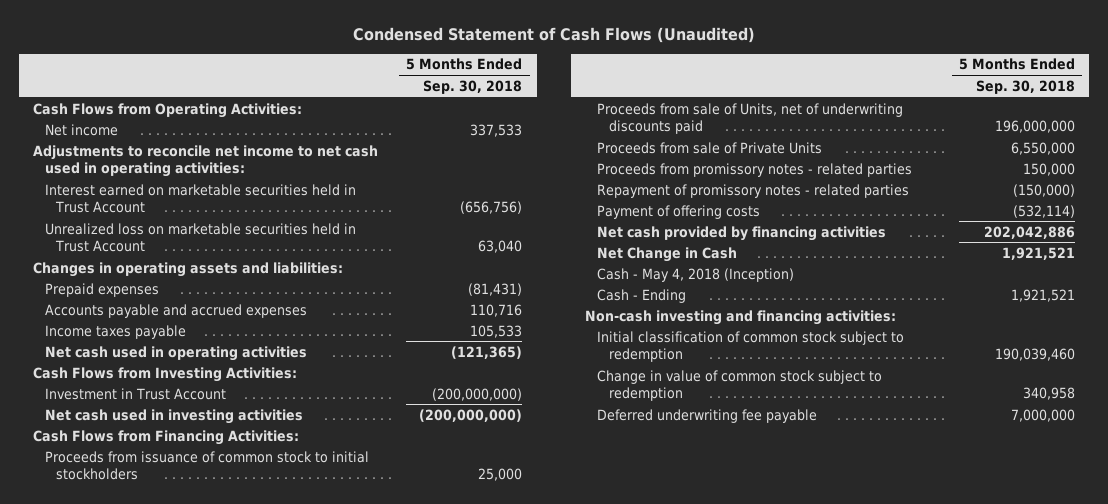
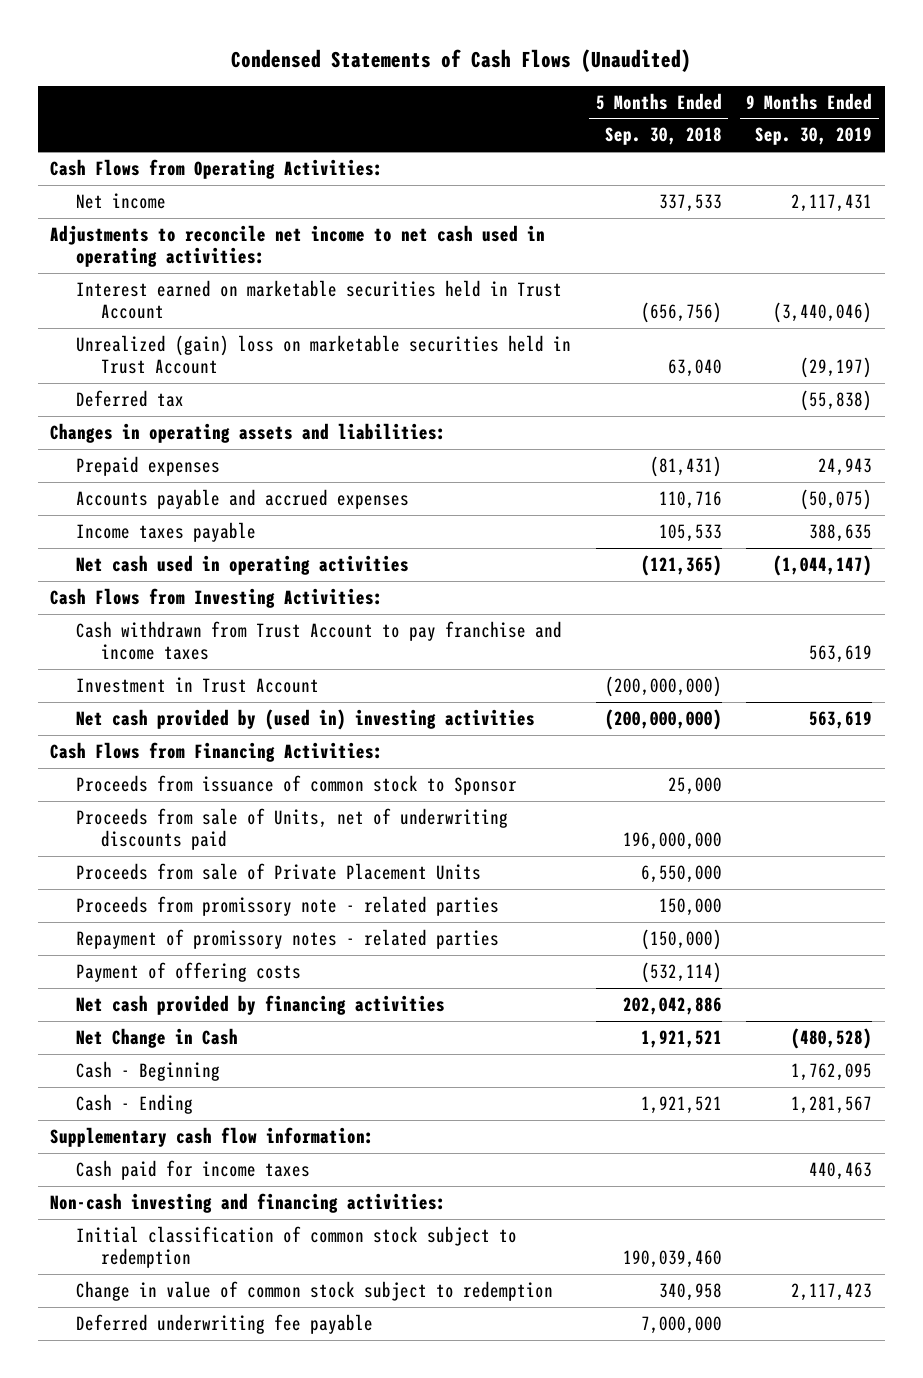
- Condensed Statement of Cash Flows (Unaudited)
+ Condensed Statements of Cash Flows (Unaudited)
- | 5 Months Ended Sep. 30, 2018
+ | 5 Months Ended Sep. 30, 2018 | 9 Months Ended Sep. 30, 2019
- Unrealized loss on marketable securities held in Trust Account | 63,040
+ Unrealized (gain) loss on marketable securities held in Trust Account | 63,040 | (29,197)
+ Deferred tax | | (55,838)
+ Cash withdrawn from Trust Account to pay franchise and income taxes | | 563,619
- Net cash used in investing activities | (200,000,000)
+ Net cash provided by (used in) investing activities | (200,000,000) | 563,619
- Proceeds from issuance of common stock to initial stockholders | 25,000
+ Proceeds from issuance of common stock to Sponsor | 25,000 |
- Proceeds from sale of Private Units | 6,550,000
- Proceeds from promissory notes - related parties | 150,000
+ Proceeds from sale of Private Placement Units | 6,550,000 |
+ Proceeds from promissory note - related parties | 150,000 |
- Cash - May 4, 2018 (Inception)
+ Cash - Beginning | | 1,762,095
+ Supplementary cash flow information:
+ Cash paid for income taxes | | 440,463

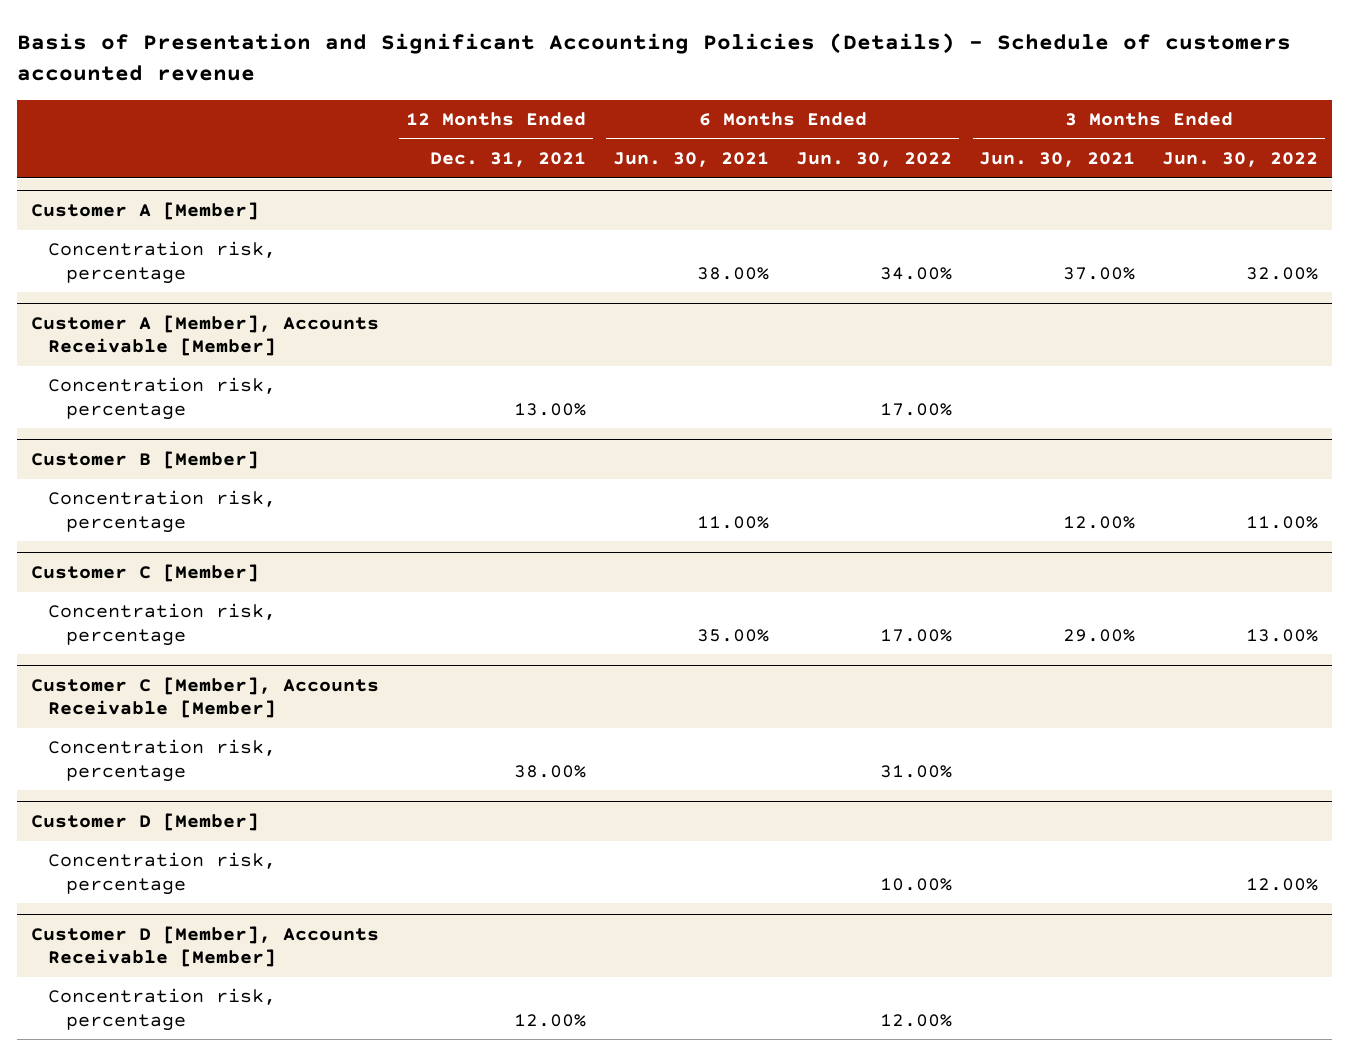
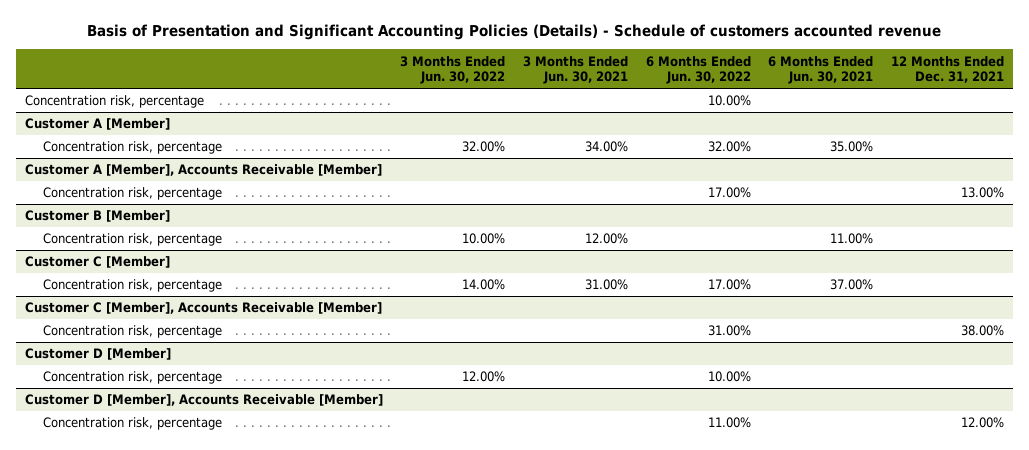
- | 12 Months Ended Dec. 31, 2021 | 6 Months Ended Jun. 30, 2021 | 6 Months Ended Jun. 30, 2022 | 3 Months Ended Jun. 30, 2021 | 3 Months Ended Jun. 30, 2022
+ | 3 Months Ended Jun. 30, 2022 | 3 Months Ended Jun. 30, 2021 | 6 Months Ended Jun. 30, 2022 | 6 Months Ended Jun. 30, 2021 | 12 Months Ended Dec. 31, 2021
+ Concentration risk, percentage | | | 10.00% | |
@ Customer A [Member]
- Concentration risk, percentage | | 38.00% | 34.00% | 37.00% | 32.00%
+ Concentration risk, percentage | 32.00% | 34.00% | 32.00% | 35.00% |
@ Customer B [Member]
- Concentration risk, percentage | | 11.00% | | 12.00% | 11.00%
+ Concentration risk, percentage | 10.00% | 12.00% | | 11.00% |
@ Customer C [Member]
- Concentration risk, percentage | | 35.00% | 17.00% | 29.00% | 13.00%
+ Concentration risk, percentage | 14.00% | 31.00% | 17.00% | 37.00% |
@ Customer D [Member], Accounts Receivable [Member]
- Concentration risk, percentage | 12.00% | | 12.00% | |
+ Concentration risk, percentage | | | 11.00% | | 12.00%

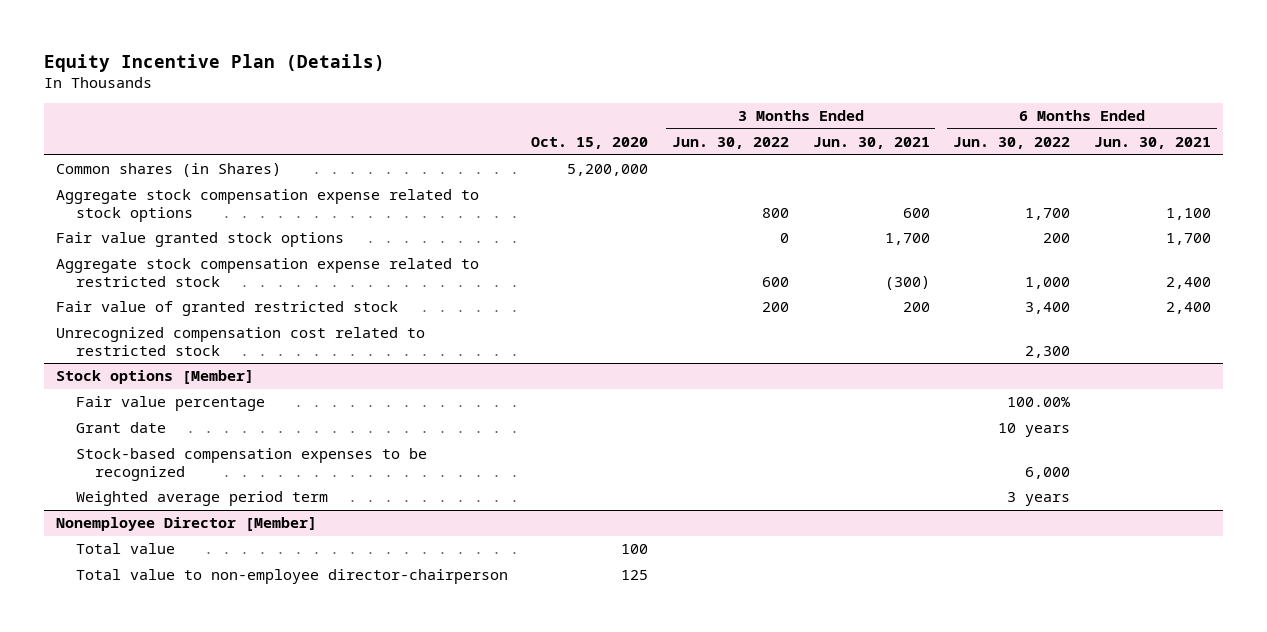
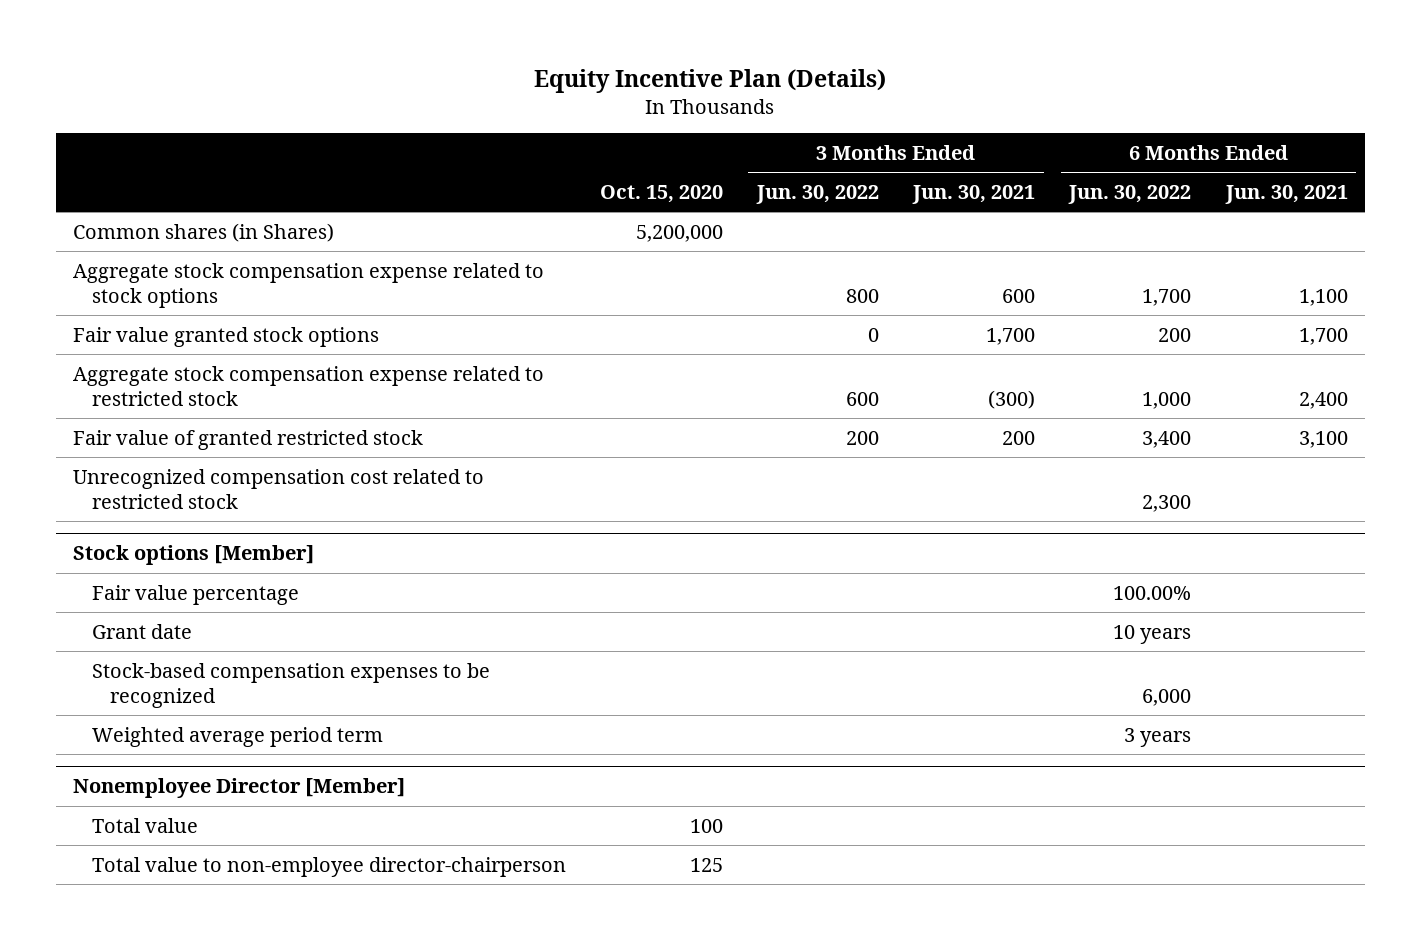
- Fair value of granted restricted stock | | 200 | 200 | 3,400 | 2,400
+ Fair value of granted restricted stock | | 200 | 200 | 3,400 | 3,100

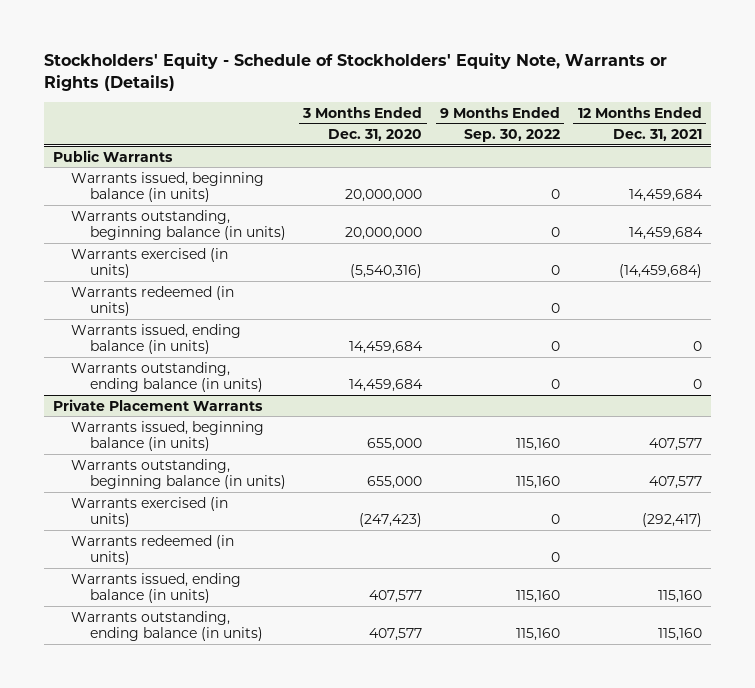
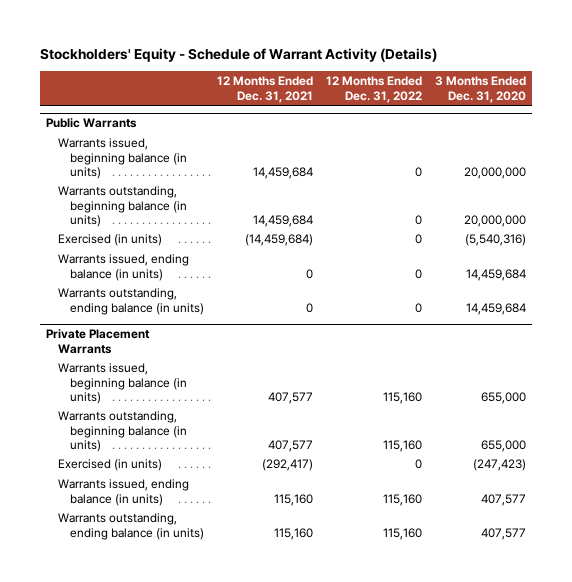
- Stockholders' Equity - Schedule of Stockholders' Equity Note, Warrants or Rights (Details)
+ Stockholders' Equity - Schedule of Warrant Activity (Details)
- | 3 Months Ended Dec. 31, 2020 | 9 Months Ended Sep. 30, 2022 | 12 Months Ended Dec. 31, 2021
+ | 12 Months Ended Dec. 31, 2021 | 12 Months Ended Dec. 31, 2022 | 3 Months Ended Dec. 31, 2020
@ Public Warrants
- Warrants exercised (in units) | (5,540,316) | 0 | (14,459,684)
- Warrants redeemed (in units) | | 0 |
+ Exercised (in units) | (14,459,684) | 0 | (5,540,316)
@ Private Placement Warrants
- Warrants exercised (in units) | (247,423) | 0 | (292,417)
- Warrants redeemed (in units) | | 0 |
+ Exercised (in units) | (292,417) | 0 | (247,423)

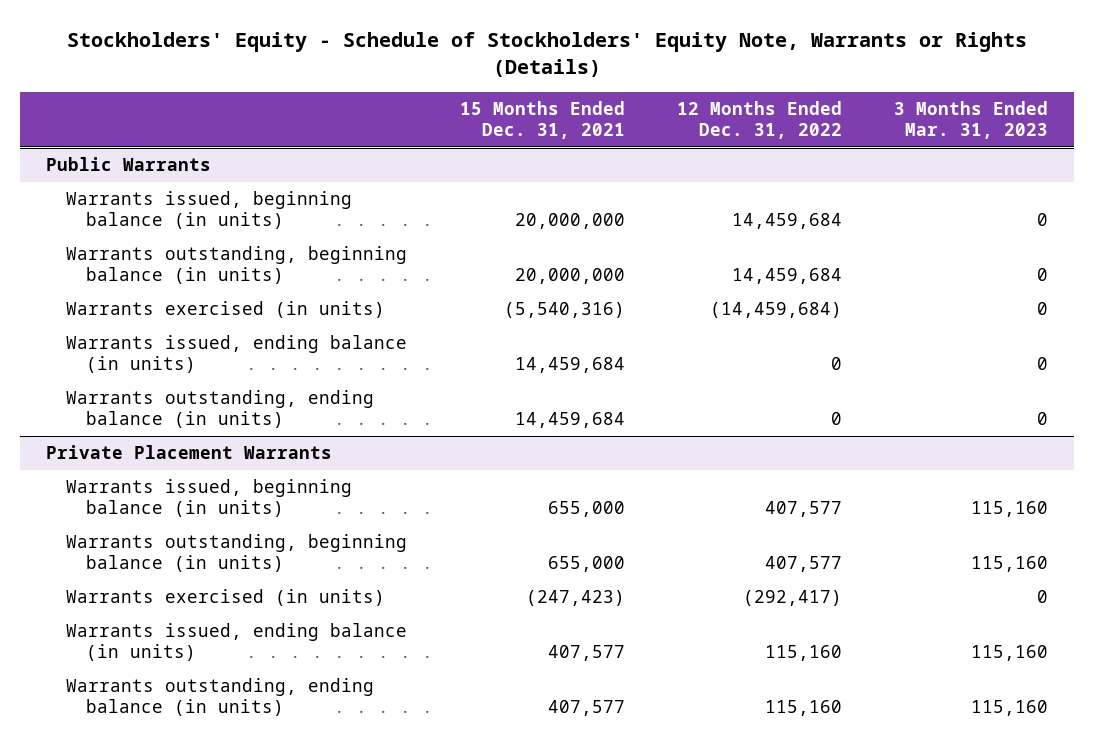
- Stockholders' Equity - Schedule of Warrant Activity (Details)
+ Stockholders' Equity - Schedule of Stockholders' Equity Note, Warrants or Rights (Details)
- | 12 Months Ended Dec. 31, 2021 | 12 Months Ended Dec. 31, 2022 | 3 Months Ended Dec. 31, 2020
+ | 15 Months Ended Dec. 31, 2021 | 12 Months Ended Dec. 31, 2022 | 3 Months Ended Mar. 31, 2023
@ Public Warrants
- Warrants issued, beginning balance (in units) | 14,459,684 | 0 | 20,000,000
- Warrants outstanding, beginning balance (in units) | 14,459,684 | 0 | 20,000,000
- Exercised (in units) | (14,459,684) | 0 | (5,540,316)
+ Warrants issued, beginning balance (in units) | 20,000,000 | 14,459,684 | 0
+ Warrants outstanding, beginning balance (in units) | 20,000,000 | 14,459,684 | 0
+ Warrants exercised (in units) | (5,540,316) | (14,459,684) | 0
@ Private Placement Warrants
- Warrants issued, beginning balance (in units) | 407,577 | 115,160 | 655,000
- Warrants outstanding, beginning balance (in units) | 407,577 | 115,160 | 655,000
- Exercised (in units) | (292,417) | 0 | (247,423)
+ Warrants issued, beginning balance (in units) | 655,000 | 407,577 | 115,160
+ Warrants outstanding, beginning balance (in units) | 655,000 | 407,577 | 115,160
+ Warrants exercised (in units) | (247,423) | (292,417) | 0

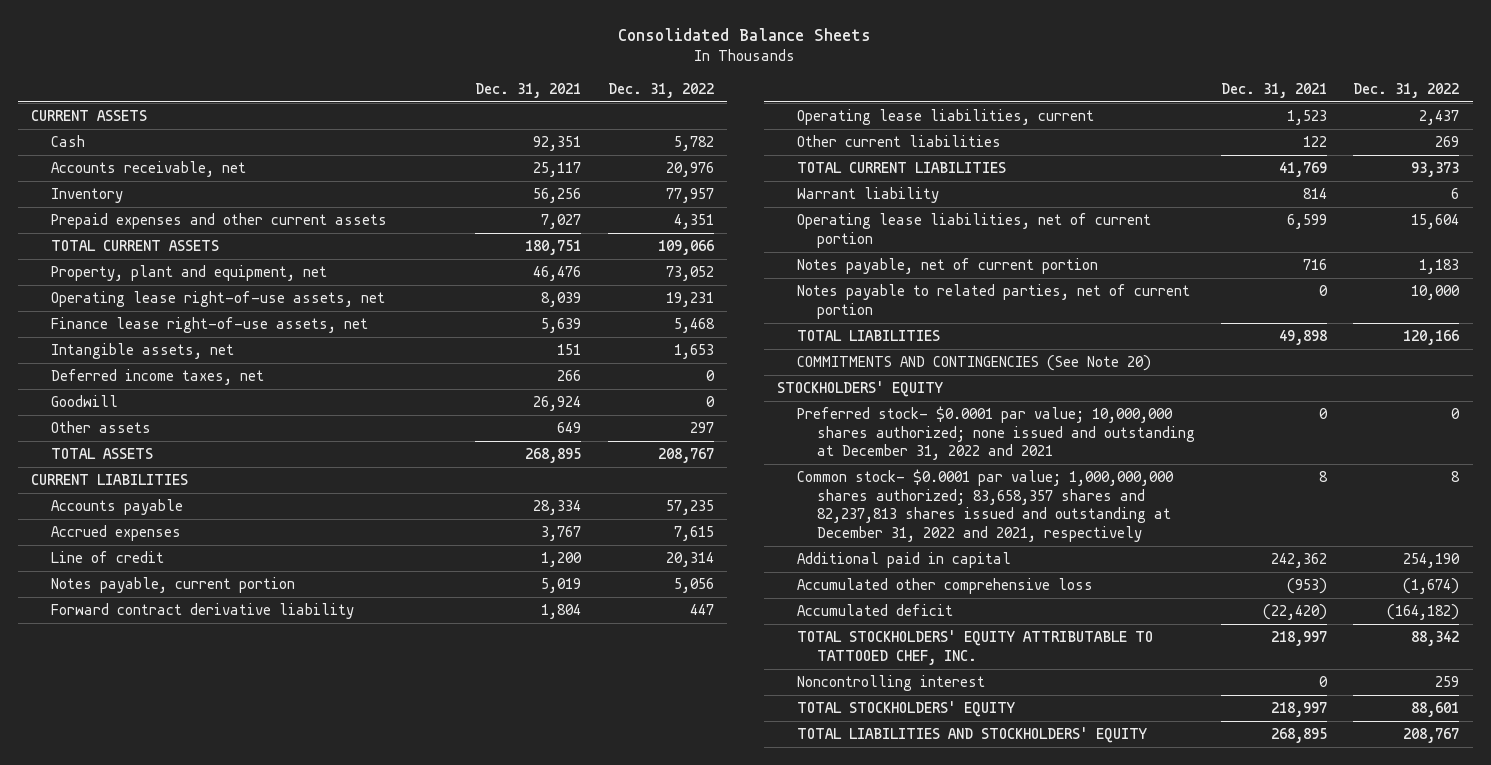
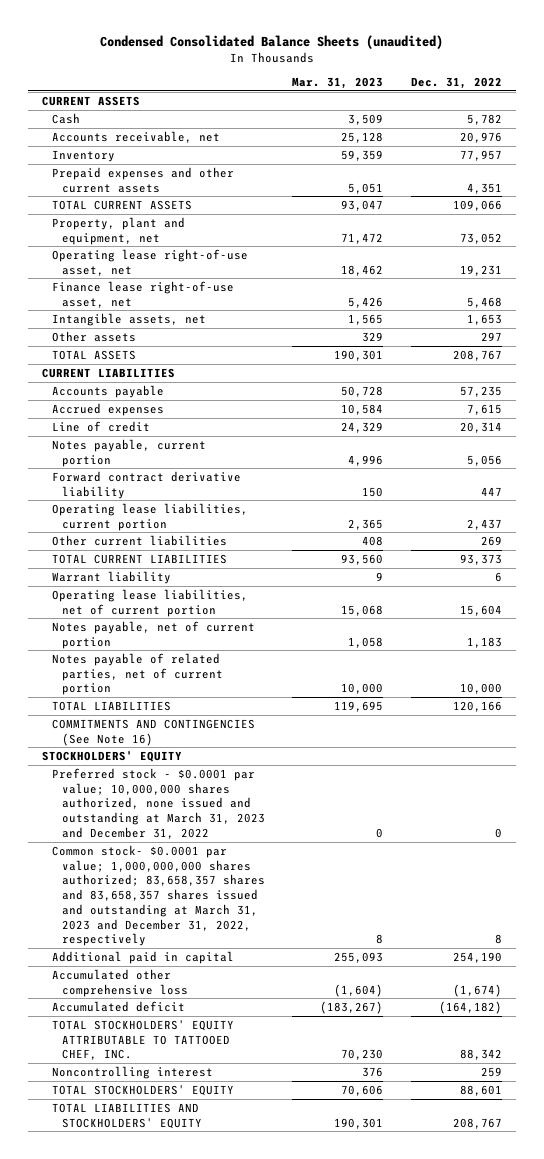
- Consolidated Balance Sheets
+ Condensed Consolidated Balance Sheets (unaudited)
- | Dec. 31, 2021 | Dec. 31, 2022
+ | Mar. 31, 2023 | Dec. 31, 2022
- Operating lease right-of-use assets, net | 8,039 | 19,231
- Finance lease right-of-use assets, net | 5,639 | 5,468
+ Operating lease right-of-use asset, net | 18,462 | 19,231
+ Finance lease right-of-use asset, net | 5,426 | 5,468
- Deferred income taxes, net | 266 | 0
- Goodwill | 26,924 | 0
- Operating lease liabilities, current | 1,523 | 2,437
+ Operating lease liabilities, current portion | 2,365 | 2,437
- Notes payable to related parties, net of current portion | 0 | 10,000
+ Notes payable of related parties, net of current portion | 10,000 | 10,000
- COMMITMENTS AND CONTINGENCIES (See Note 20)
+ COMMITMENTS AND CONTINGENCIES (See Note 16)
- Preferred stock- $0.0001 par value; 10,000,000 shares authorized; none issued and outstanding at December 31, 2022 and 2021 | 0 | 0
- Common stock- $0.0001 par value; 1,000,000,000 shares authorized; 83,658,357 shares and 82,237,813 shares issued and outstanding at December 31, 2022 and 2021, respectively | 8 | 8
+ Preferred stock - $0.0001 par value; 10,000,000 shares authorized, none issued and outstanding at March 31, 2023 and December 31, 2022 | 0 | 0
+ Common stock- $0.0001 par value; 1,000,000,000 shares authorized; 83,658,357 shares and 83,658,357 shares issued and outstanding at March 31, 2023 and December 31, 2022, respectively | 8 | 8

